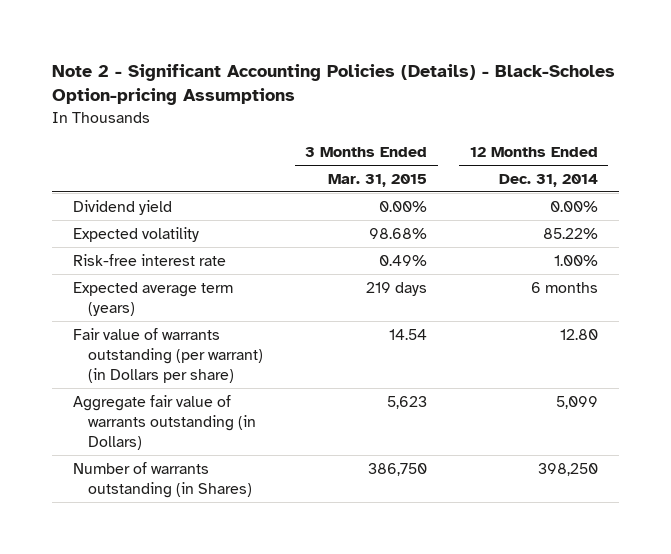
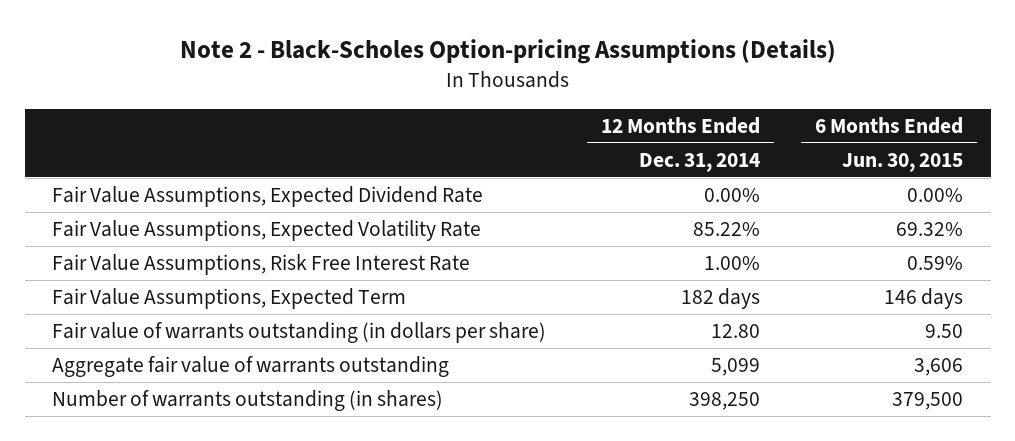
- Note 2 - Significant Accounting Policies (Details) - Black-Scholes Option-pricing Assumptions
+ Note 2 - Black-Scholes Option-pricing Assumptions (Details)
- | 3 Months Ended Mar. 31, 2015 | 12 Months Ended Dec. 31, 2014
+ | 12 Months Ended Dec. 31, 2014 | 6 Months Ended Jun. 30, 2015
- Dividend yield | 0.00% | 0.00%
- Expected volatility | 98.68% | 85.22%
- Risk-free interest rate | 0.49% | 1.00%
- Expected average term (years) | 219 days | 6 months
- Fair value of warrants outstanding (per warrant) (in Dollars per share) | 14.54 | 12.80
- Aggregate fair value of warrants outstanding (in Dollars) | 5,623 | 5,099
- Number of warrants outstanding (in Shares) | 386,750 | 398,250
+ Fair Value Assumptions, Expected Dividend Rate | 0.00% | 0.00%
+ Fair Value Assumptions, Expected Volatility Rate | 85.22% | 69.32%
+ Fair Value Assumptions, Risk Free Interest Rate | 1.00% | 0.59%
+ Fair Value Assumptions, Expected Term | 182 days | 146 days
+ Fair value of warrants outstanding (in dollars per share) | 12.80 | 9.50
+ Aggregate fair value of warrants outstanding | 5,099 | 3,606
+ Number of warrants outstanding (in shares) | 398,250 | 379,500

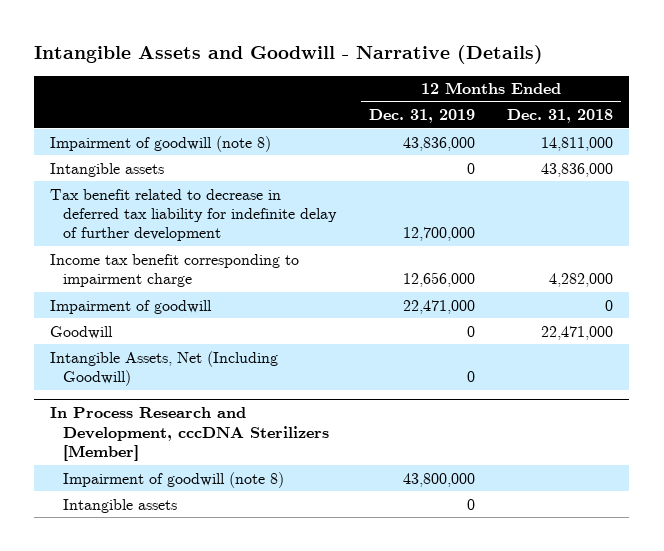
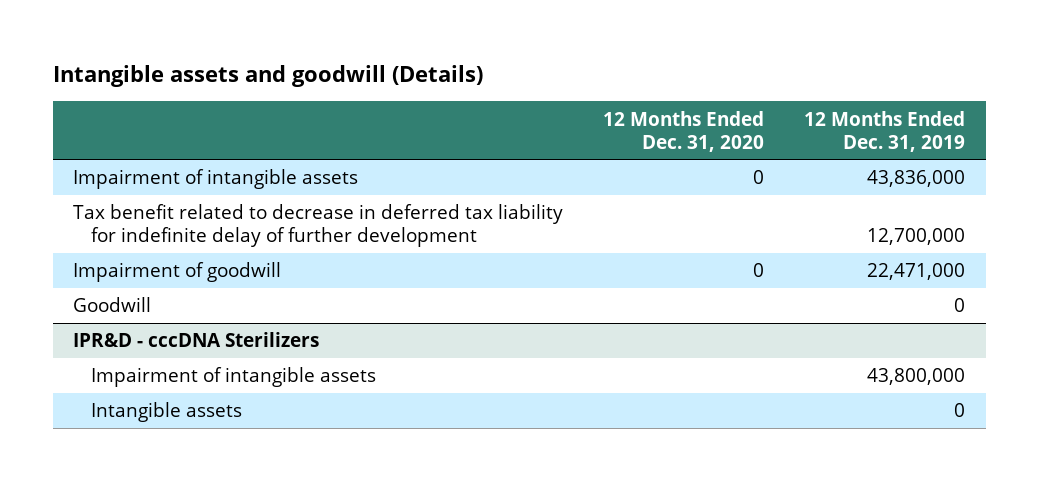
- Intangible Assets and Goodwill - Narrative (Details)
+ Intangible assets and goodwill (Details)
- | 12 Months Ended Dec. 31, 2019 | 12 Months Ended Dec. 31, 2018
+ | 12 Months Ended Dec. 31, 2020 | 12 Months Ended Dec. 31, 2019
- Impairment of goodwill (note 8) | 43,836,000 | 14,811,000
- Intangible assets | 0 | 43,836,000
+ Impairment of intangible assets | 0 | 43,836,000
- Income tax benefit corresponding to impairment charge | 12,656,000 | 4,282,000
- Intangible Assets, Net (Including Goodwill) | 0 |
- In Process Research and Development, cccDNA Sterilizers [Member]
- Impairment of goodwill (note 8) | 43,800,000 |
+ IPR&D - cccDNA Sterilizers
+ Impairment of intangible assets | | 43,800,000

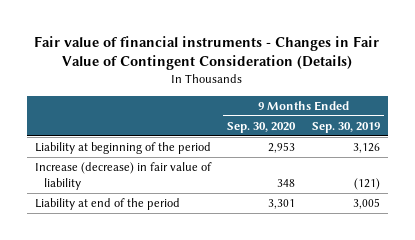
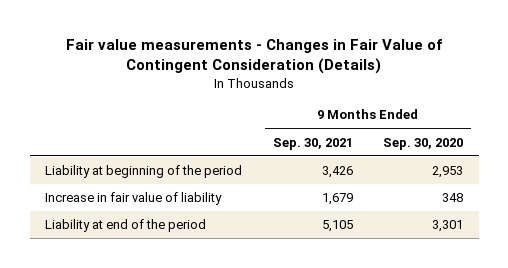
- Fair value of financial instruments - Changes in Fair Value of Contingent Consideration (Details)
+ Fair value measurements - Changes in Fair Value of Contingent Consideration (Details)
- | 9 Months Ended Sep. 30, 2020 | 9 Months Ended Sep. 30, 2019
+ | 9 Months Ended Sep. 30, 2021 | 9 Months Ended Sep. 30, 2020
- Increase (decrease) in fair value of liability | 348 | (121)
+ Increase in fair value of liability | 1,679 | 348

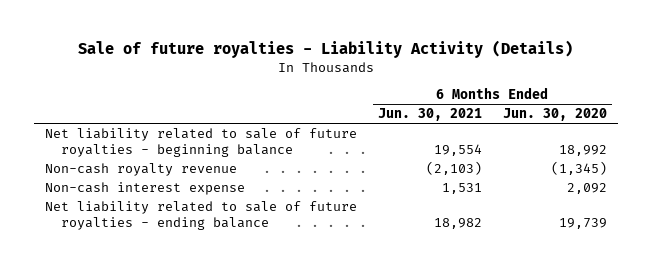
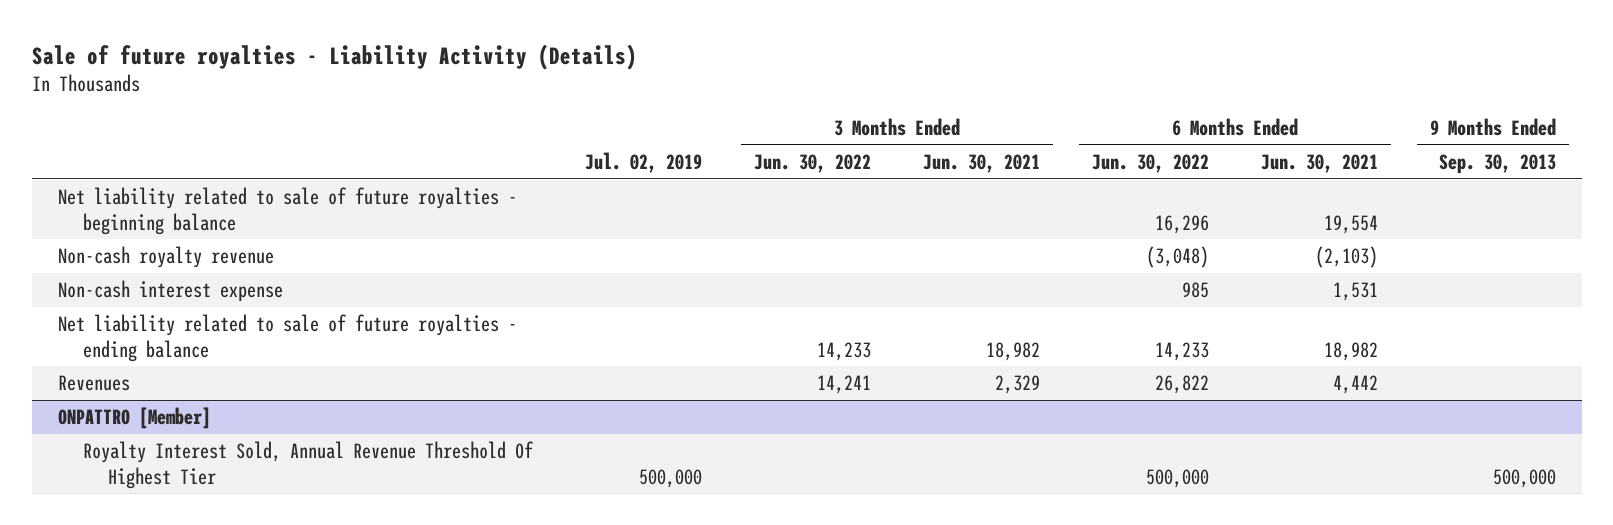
- | 6 Months Ended Jun. 30, 2021 | 6 Months Ended Jun. 30, 2020
+ | Jul. 02, 2019 | 3 Months Ended Jun. 30, 2022 | 3 Months Ended Jun. 30, 2021 | 6 Months Ended Jun. 30, 2022 | 6 Months Ended Jun. 30, 2021 | 9 Months Ended Sep. 30, 2013
+ Revenues | | 14,241 | 2,329 | 26,822 | 4,442 |
+ ONPATTRO [Member]
+ Royalty Interest Sold, Annual Revenue Threshold Of Highest Tier | 500,000 | | | 500,000 | | 500,000

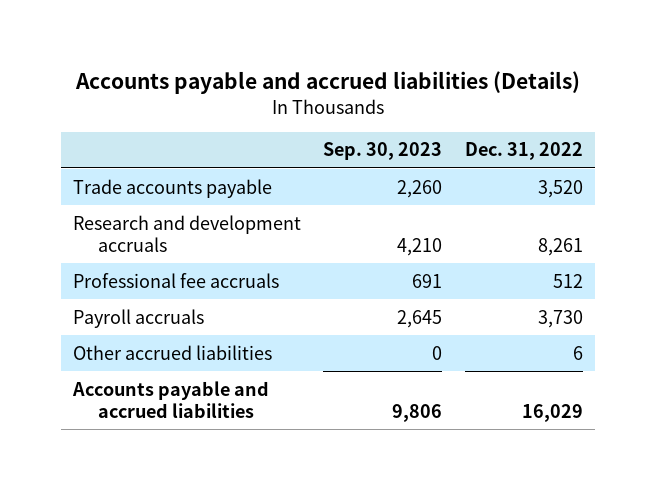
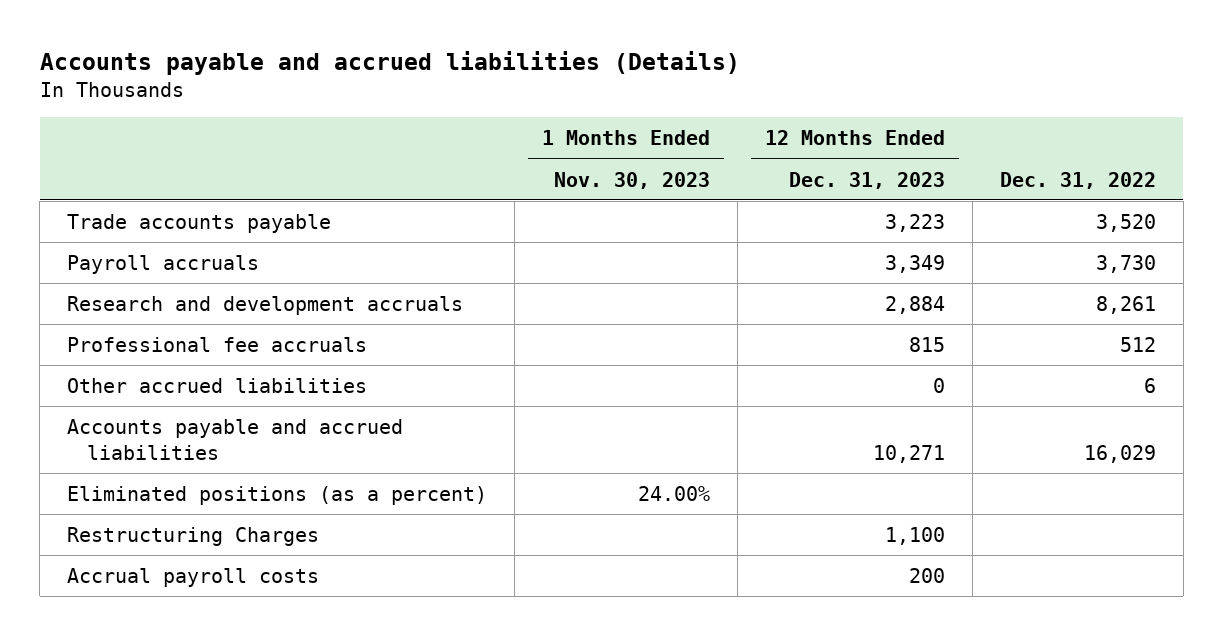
- | Sep. 30, 2023 | Dec. 31, 2022
+ | 1 Months Ended Nov. 30, 2023 | 12 Months Ended Dec. 31, 2023 | Dec. 31, 2022
moved up: Payroll accruals | | 3,349 | 3,730
+ Eliminated positions (as a percent) | 24.00% | |
+ Restructuring Charges | | 1,100 |
+ Accrual payroll costs | | 200 |

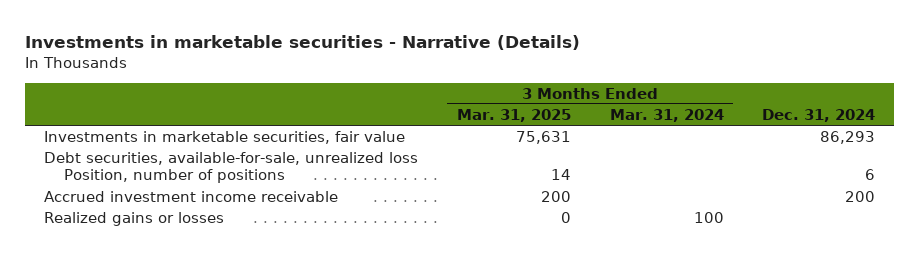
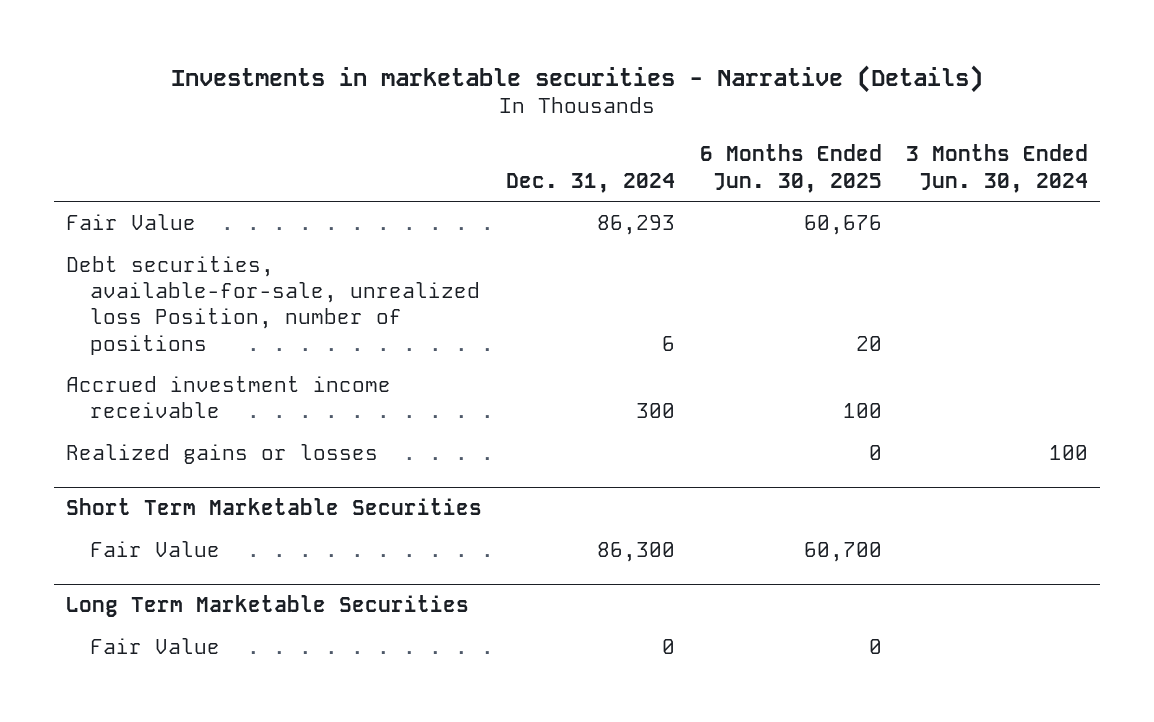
- | 3 Months Ended Mar. 31, 2025 | 3 Months Ended Mar. 31, 2024 | Dec. 31, 2024
+ | Dec. 31, 2024 | 6 Months Ended Jun. 30, 2025 | 3 Months Ended Jun. 30, 2024
- Investments in marketable securities, fair value | 75,631 | | 86,293
+ Fair Value | 86,293 | 60,676 |
- Accrued investment income receivable | 200 | | 200
+ Accrued investment income receivable | 300 | 100 |
+ Short Term Marketable Securities
+ Fair Value | 86,300 | 60,700 |
+ Long Term Marketable Securities
+ Fair Value | 0 | 0 |

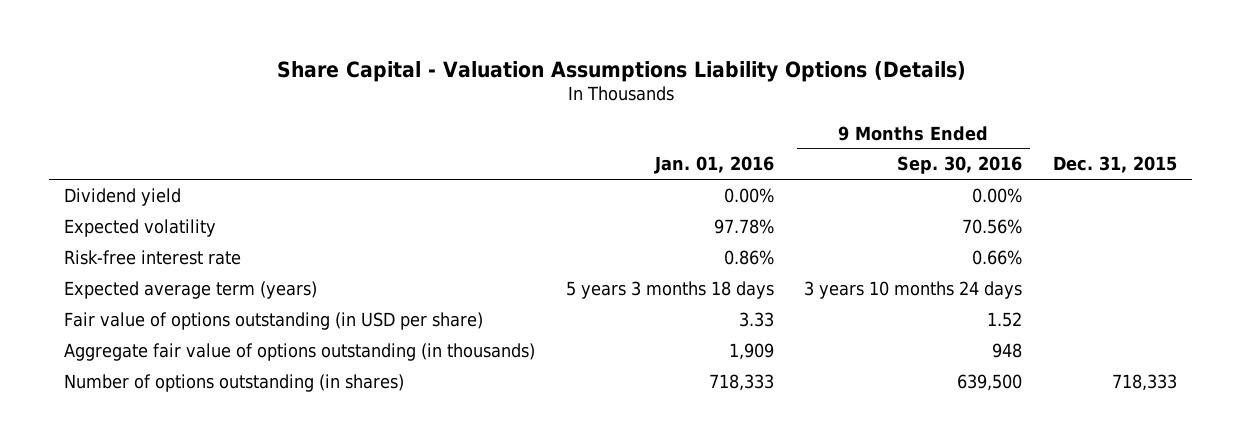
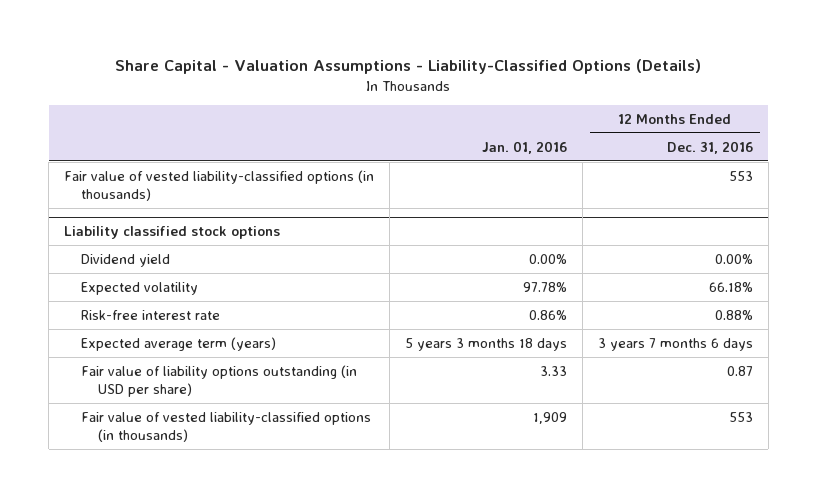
- Share Capital - Valuation Assumptions Liability Options (Details)
+ Share Capital - Valuation Assumptions - Liability-Classified Options (Details)
- | Jan. 01, 2016 | 9 Months Ended Sep. 30, 2016 | Dec. 31, 2015
+ | Jan. 01, 2016 | 12 Months Ended Dec. 31, 2016
+ Fair value of vested liability-classified options (in thousands) | | 553
+ Liability classified stock options
- Fair value of options outstanding (in USD per share) | 3.33 | 1.52 |
- Aggregate fair value of options outstanding (in thousands) | 1,909 | 948 |
- Number of options outstanding (in shares) | 718,333 | 639,500 | 718,333
+ Fair value of liability options outstanding (in USD per share) | 3.33 | 0.87
+ Fair value of vested liability-classified options (in thousands) | 1,909 | 553

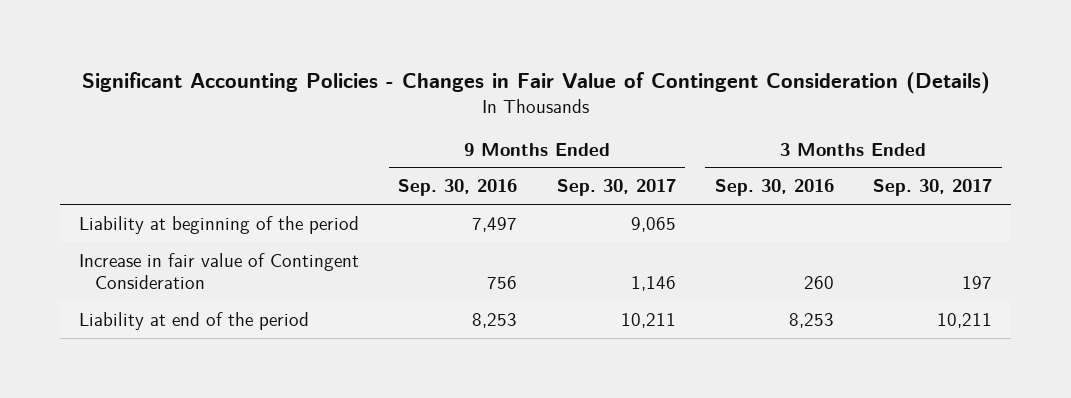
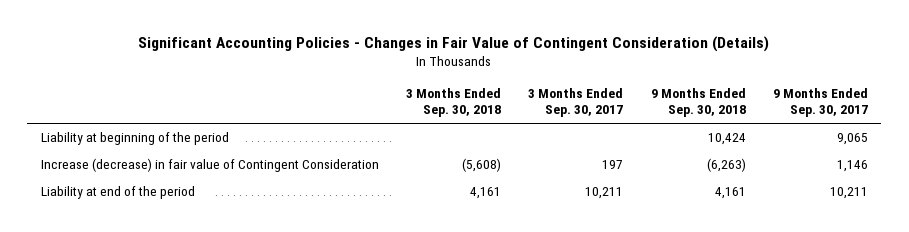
- | 9 Months Ended Sep. 30, 2016 | 9 Months Ended Sep. 30, 2017 | 3 Months Ended Sep. 30, 2016 | 3 Months Ended Sep. 30, 2017
+ | 3 Months Ended Sep. 30, 2018 | 3 Months Ended Sep. 30, 2017 | 9 Months Ended Sep. 30, 2018 | 9 Months Ended Sep. 30, 2017
- Increase in fair value of Contingent Consideration | 756 | 1,146 | 260 | 197
+ Increase (decrease) in fair value of Contingent Consideration | (5,608) | 197 | (6,263) | 1,146

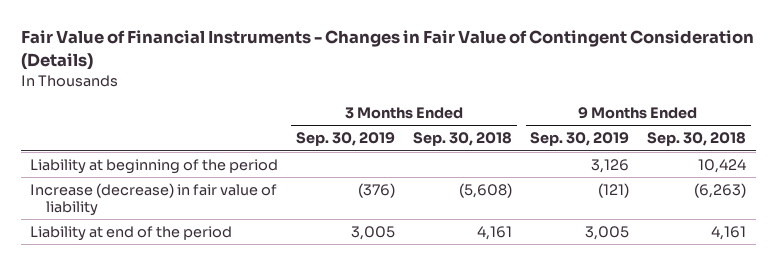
- Significant Accounting Policies - Changes in Fair Value of Contingent Consideration (Details)
+ Fair Value of Financial Instruments - Changes in Fair Value of Contingent Consideration (Details)
- | 3 Months Ended Sep. 30, 2018 | 3 Months Ended Sep. 30, 2017 | 9 Months Ended Sep. 30, 2018 | 9 Months Ended Sep. 30, 2017
+ | 3 Months Ended Sep. 30, 2019 | 3 Months Ended Sep. 30, 2018 | 9 Months Ended Sep. 30, 2019 | 9 Months Ended Sep. 30, 2018
- Increase (decrease) in fair value of Contingent Consideration | (5,608) | 197 | (6,263) | 1,146
+ Increase (decrease) in fair value of liability | (376) | (5,608) | (121) | (6,263)

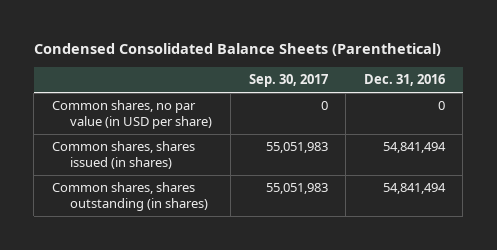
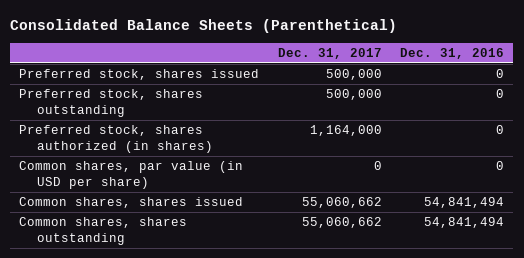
- Condensed Consolidated Balance Sheets (Parenthetical)
+ Consolidated Balance Sheets (Parenthetical)
- | Sep. 30, 2017 | Dec. 31, 2016
+ | Dec. 31, 2017 | Dec. 31, 2016
- Common shares, no par value (in USD per share) | 0 | 0
- Common shares, shares issued (in shares) | 55,051,983 | 54,841,494
- Common shares, shares outstanding (in shares) | 55,051,983 | 54,841,494
+ Preferred stock, shares issued | 500,000 | 0
+ Preferred stock, shares outstanding | 500,000 | 0
+ Preferred stock, shares authorized (in shares) | 1,164,000 | 0
+ Common shares, par value (in USD per share) | 0 | 0
+ Common shares, shares issued | 55,060,662 | 54,841,494
+ Common shares, shares outstanding | 55,060,662 | 54,841,494

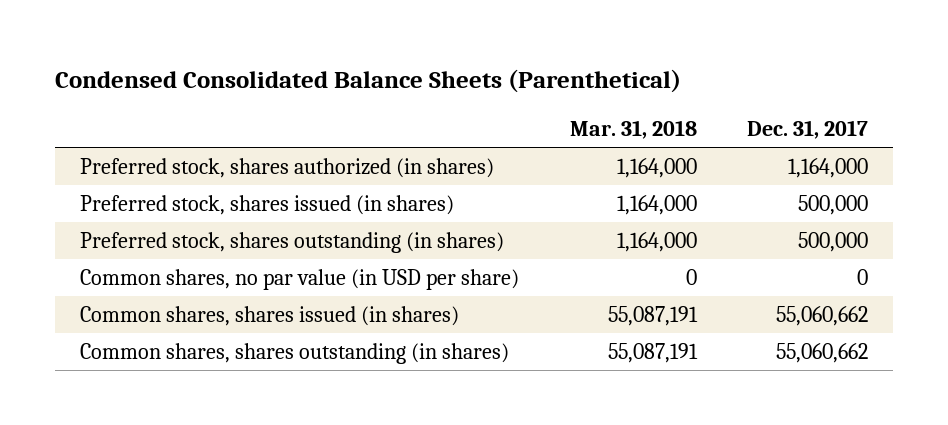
- Consolidated Balance Sheets (Parenthetical)
+ Condensed Consolidated Balance Sheets (Parenthetical)
- | Dec. 31, 2017 | Dec. 31, 2016
+ | Mar. 31, 2018 | Dec. 31, 2017
- Preferred stock, shares issued | 500,000 | 0
- Preferred stock, shares outstanding | 500,000 | 0
- Common shares, par value (in USD per share) | 0 | 0
- Common shares, shares issued | 55,060,662 | 54,841,494
- Common shares, shares outstanding | 55,060,662 | 54,841,494
+ Preferred stock, shares issued (in shares) | 1,164,000 | 500,000
+ Preferred stock, shares outstanding (in shares) | 1,164,000 | 500,000
+ Common shares, no par value (in USD per share) | 0 | 0
+ Common shares, shares issued (in shares) | 55,087,191 | 55,060,662
+ Common shares, shares outstanding (in shares) | 55,087,191 | 55,060,662

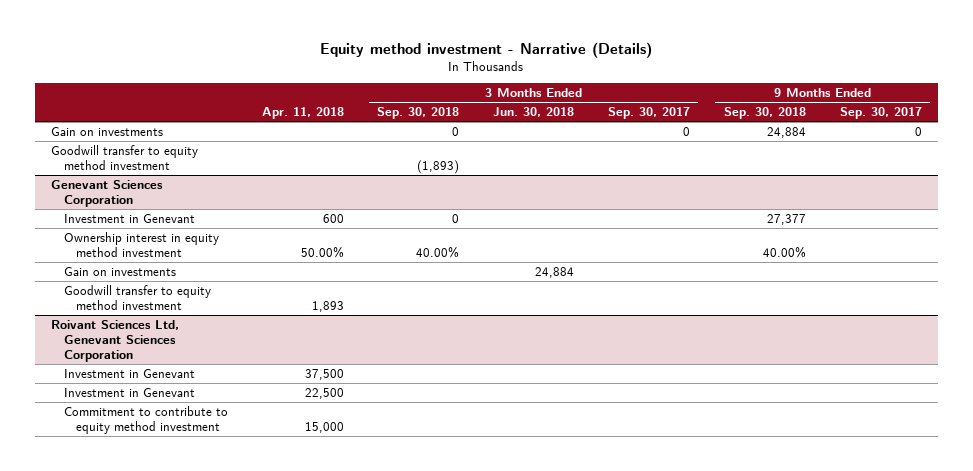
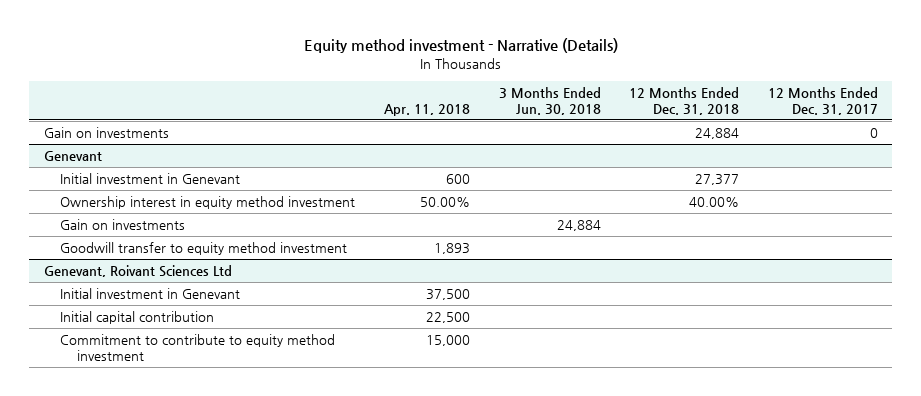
- | Apr. 11, 2018 | 3 Months Ended Sep. 30, 2018 | 3 Months Ended Jun. 30, 2018 | 3 Months Ended Sep. 30, 2017 | 9 Months Ended Sep. 30, 2018 | 9 Months Ended Sep. 30, 2017
+ | Apr. 11, 2018 | 3 Months Ended Jun. 30, 2018 | 12 Months Ended Dec. 31, 2018 | 12 Months Ended Dec. 31, 2017
- Goodwill transfer to equity method investment | | (1,893) | | | |
- Genevant Sciences Corporation
- Investment in Genevant | 600 | 0 | | | 27,377 |
+ Genevant
+ Initial investment in Genevant | 600 | | 27,377 |
- Roivant Sciences Ltd, Genevant Sciences Corporation
- Investment in Genevant | 37,500 | | | | |
- Investment in Genevant | 22,500 | | | | |
+ Genevant, Roivant Sciences Ltd
+ Initial investment in Genevant | 37,500 | | |
+ Initial capital contribution | 22,500 | | |

